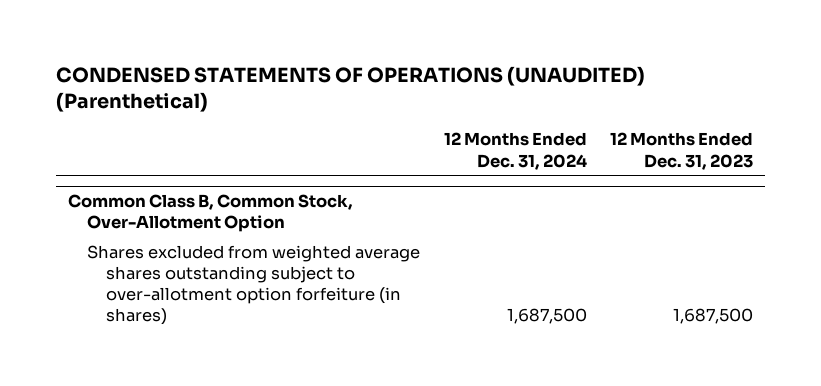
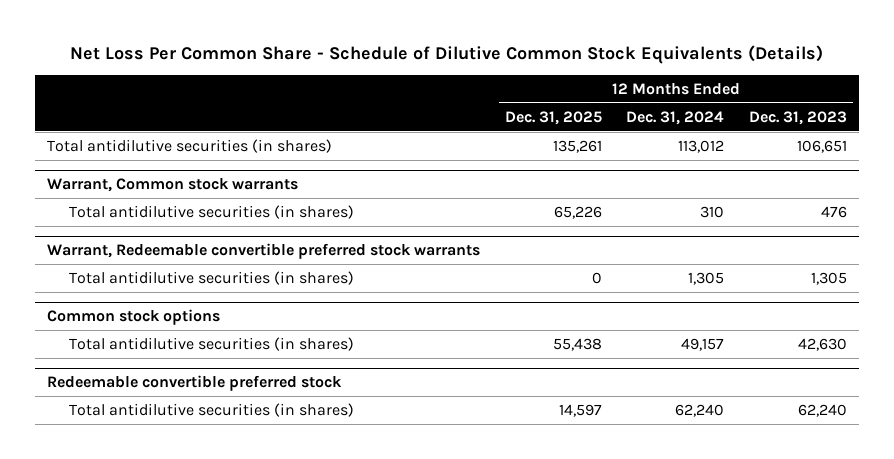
- CONDENSED STATEMENTS OF OPERATIONS (UNAUDITED) (Parenthetical)
+ Net Loss Per Common Share - Schedule of Dilutive Common Stock Equivalents (Details)
- | 12 Months Ended Dec. 31, 2024 | 12 Months Ended Dec. 31, 2023
+ | 12 Months Ended Dec. 31, 2025 | 12 Months Ended Dec. 31, 2024 | 12 Months Ended Dec. 31, 2023
- Common Class B, Common Stock, Over-Allotment Option
- Shares excluded from weighted average shares outstanding subject to over-allotment option forfeiture (in shares) | 1,687,500 | 1,687,500
+ Total antidilutive securities (in shares) | 135,261 | 113,012 | 106,651
+ Warrant, Common stock warrants
+ Total antidilutive securities (in shares) | 65,226 | 310 | 476
+ Warrant, Redeemable convertible preferred stock warrants
+ Total antidilutive securities (in shares) | 0 | 1,305 | 1,305
+ Common stock options
+ Total antidilutive securities (in shares) | 55,438 | 49,157 | 42,630
+ Redeemable convertible preferred stock
+ Total antidilutive securities (in shares) | 14,597 | 62,240 | 62,240

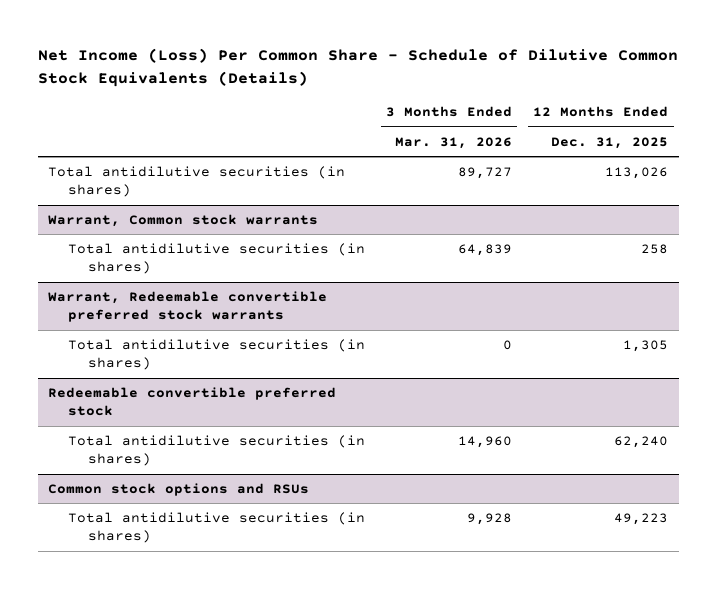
- Net Loss Per Common Share - Schedule of Dilutive Common Stock Equivalents (Details)
+ Net Income (Loss) Per Common Share - Schedule of Dilutive Common Stock Equivalents (Details)
- | 12 Months Ended Dec. 31, 2025 | 12 Months Ended Dec. 31, 2024 | 12 Months Ended Dec. 31, 2023
+ | 3 Months Ended Mar. 31, 2026 | 12 Months Ended Dec. 31, 2025
- Total antidilutive securities (in shares) | 135,261 | 113,012 | 106,651
+ Total antidilutive securities (in shares) | 89,727 | 113,026
@ Warrant, Common stock warrants
- Total antidilutive securities (in shares) | 65,226 | 310 | 476
+ Total antidilutive securities (in shares) | 64,839 | 258
@ Warrant, Redeemable convertible preferred stock warrants
- Total antidilutive securities (in shares) | 0 | 1,305 | 1,305
- Common stock options
- Total antidilutive securities (in shares) | 55,438 | 49,157 | 42,630
@ Warrant, Redeemable convertible preferred stock warrants
+ Total antidilutive securities (in shares) | 0 | 1,305
@ Redeemable convertible preferred stock
- Total antidilutive securities (in shares) | 14,597 | 62,240 | 62,240
+ Total antidilutive securities (in shares) | 14,960 | 62,240
+ Common stock options and RSUs
+ Total antidilutive securities (in shares) | 9,928 | 49,223

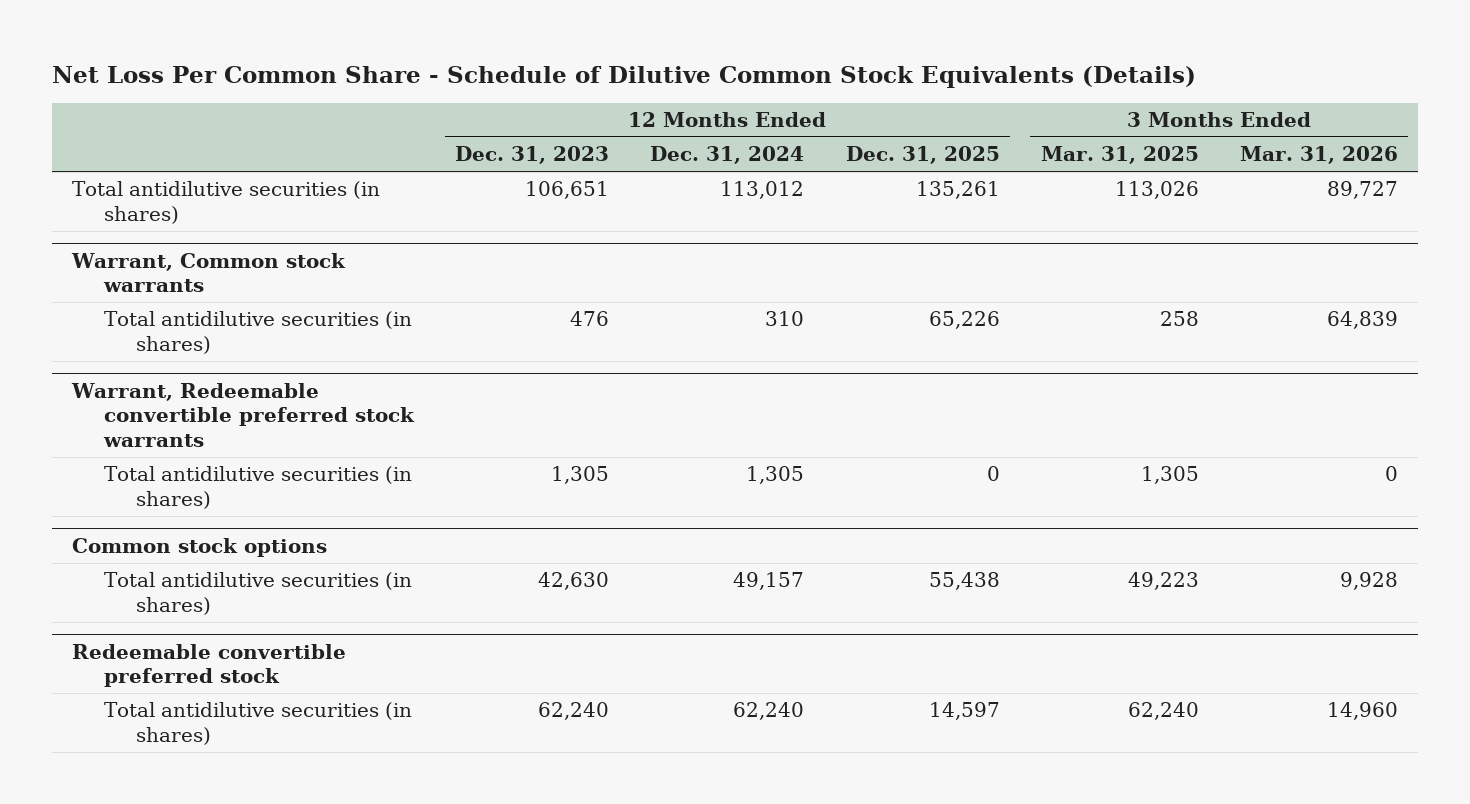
- Net Income (Loss) Per Common Share - Schedule of Dilutive Common Stock Equivalents (Details)
+ Net Loss Per Common Share - Schedule of Dilutive Common Stock Equivalents (Details)
- | 3 Months Ended Mar. 31, 2026 | 12 Months Ended Dec. 31, 2025
+ | 12 Months Ended Dec. 31, 2023 | 12 Months Ended Dec. 31, 2024 | 12 Months Ended Dec. 31, 2025 | 3 Months Ended Mar. 31, 2025 | 3 Months Ended Mar. 31, 2026
- Total antidilutive securities (in shares) | 89,727 | 113,026
+ Total antidilutive securities (in shares) | 106,651 | 113,012 | 135,261 | 113,026 | 89,727
@ Warrant, Common stock warrants
- Total antidilutive securities (in shares) | 64,839 | 258
+ Total antidilutive securities (in shares) | 476 | 310 | 65,226 | 258 | 64,839
@ Warrant, Redeemable convertible preferred stock warrants
- Total antidilutive securities (in shares) | 0 | 1,305
+ Total antidilutive securities (in shares) | 1,305 | 1,305 | 0 | 1,305 | 0
+ Common stock options
+ Total antidilutive securities (in shares) | 42,630 | 49,157 | 55,438 | 49,223 | 9,928
@ Redeemable convertible preferred stock
- Total antidilutive securities (in shares) | 14,960 | 62,240
- Common stock options and RSUs
- Total antidilutive securities (in shares) | 9,928 | 49,223
@ Redeemable convertible preferred stock
+ Total antidilutive securities (in shares) | 62,240 | 62,240 | 14,597 | 62,240 | 14,960

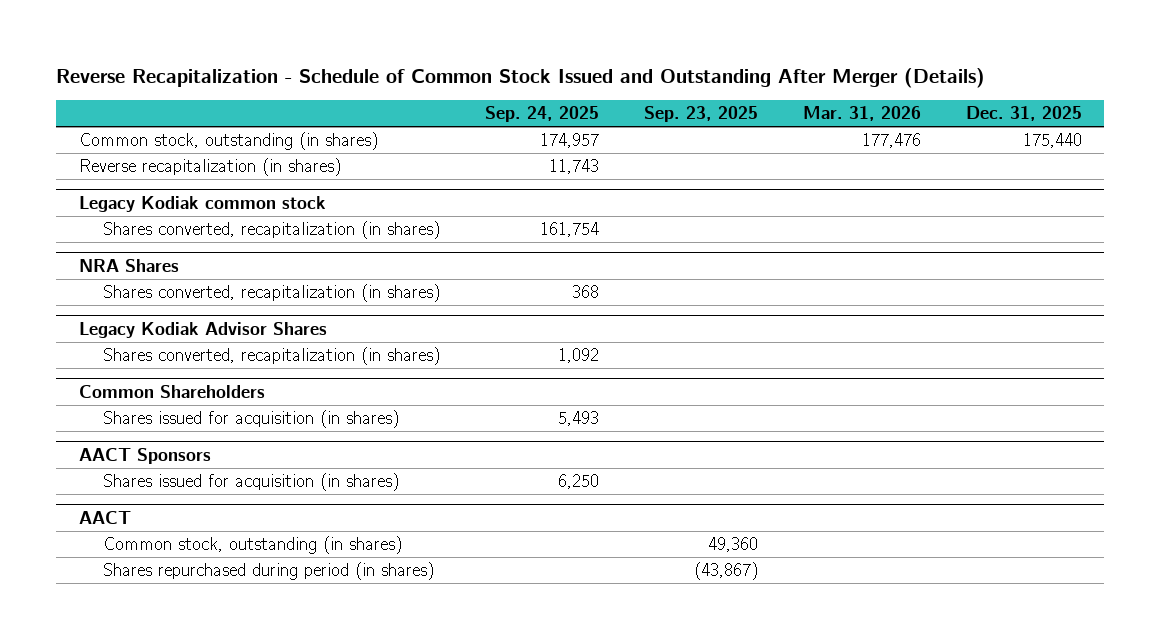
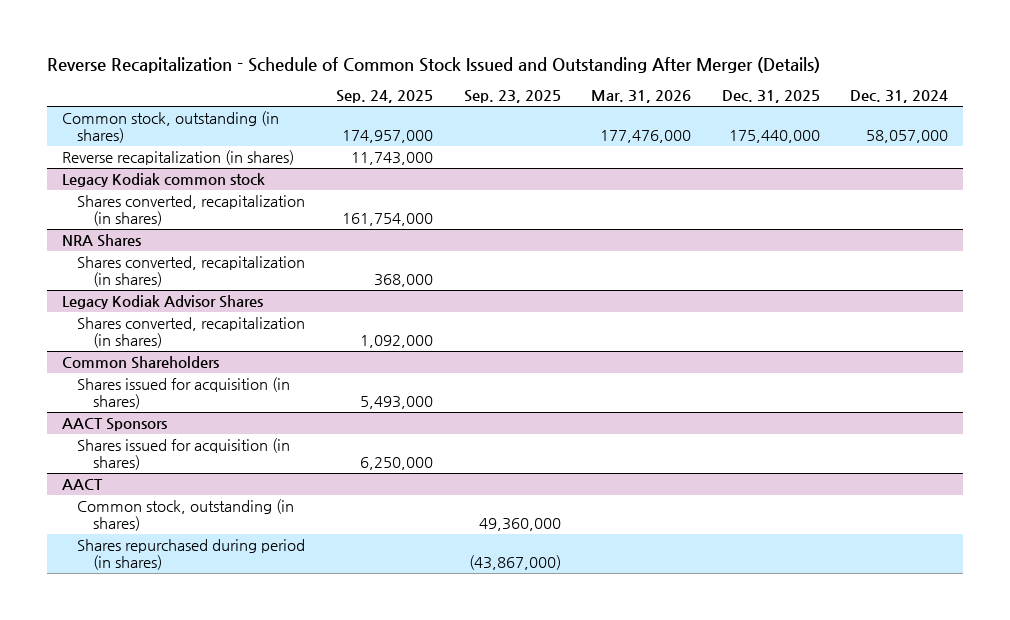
- | Sep. 24, 2025 | Sep. 23, 2025 | Mar. 31, 2026 | Dec. 31, 2025
+ | Sep. 24, 2025 | Sep. 23, 2025 | Mar. 31, 2026 | Dec. 31, 2025 | Dec. 31, 2024
- Common stock, outstanding (in shares) | 174,957 | | 177,476 | 175,440
- Reverse recapitalization (in shares) | 11,743 | | |
+ Common stock, outstanding (in shares) | 174,957,000 | | 177,476,000 | 175,440,000 | 58,057,000
+ Reverse recapitalization (in shares) | 11,743,000 | | | |
@ Legacy Kodiak common stock
- Shares converted, recapitalization (in shares) | 161,754 | | |
+ Shares converted, recapitalization (in shares) | 161,754,000 | | | |
@ NRA Shares
- Shares converted, recapitalization (in shares) | 368 | | |
+ Shares converted, recapitalization (in shares) | 368,000 | | | |
@ Legacy Kodiak Advisor Shares
- Shares converted, recapitalization (in shares) | 1,092 | | |
+ Shares converted, recapitalization (in shares) | 1,092,000 | | | |
@ Common Shareholders
- Shares issued for acquisition (in shares) | 5,493 | | |
+ Shares issued for acquisition (in shares) | 5,493,000 | | | |
@ AACT Sponsors
- Shares issued for acquisition (in shares) | 6,250 | | |
+ Shares issued for acquisition (in shares) | 6,250,000 | | | |
@ AACT
- Common stock, outstanding (in shares) | | 49,360 | |
- Shares repurchased during period (in shares) | | (43,867) | |
+ Common stock, outstanding (in shares) | | 49,360,000 | | |
+ Shares repurchased during period (in shares) | | (43,867,000) | | |

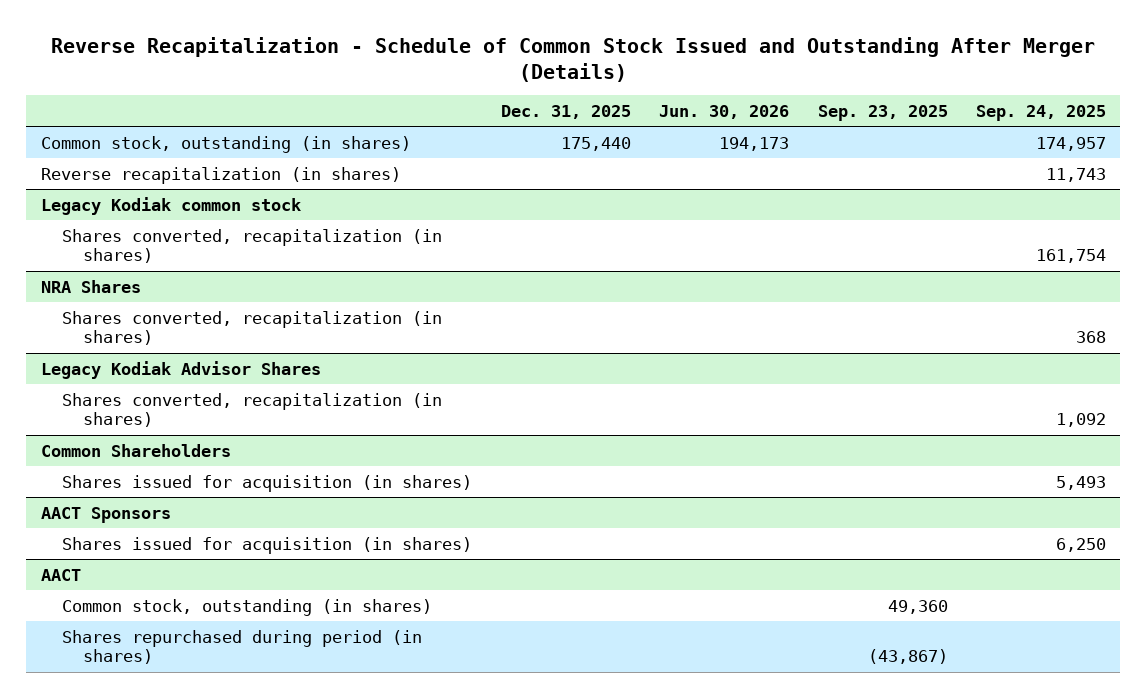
- | Sep. 24, 2025 | Sep. 23, 2025 | Mar. 31, 2026 | Dec. 31, 2025 | Dec. 31, 2024
+ | Dec. 31, 2025 | Jun. 30, 2026 | Sep. 23, 2025 | Sep. 24, 2025
- Common stock, outstanding (in shares) | 174,957,000 | | 177,476,000 | 175,440,000 | 58,057,000
- Reverse recapitalization (in shares) | 11,743,000 | | | |
+ Common stock, outstanding (in shares) | 175,440 | 194,173 | | 174,957
+ Reverse recapitalization (in shares) | | | | 11,743
@ Legacy Kodiak common stock
- Shares converted, recapitalization (in shares) | 161,754,000 | | | |
+ Shares converted, recapitalization (in shares) | | | | 161,754
@ NRA Shares
- Shares converted, recapitalization (in shares) | 368,000 | | | |
+ Shares converted, recapitalization (in shares) | | | | 368
@ Legacy Kodiak Advisor Shares
- Shares converted, recapitalization (in shares) | 1,092,000 | | | |
+ Shares converted, recapitalization (in shares) | | | | 1,092
@ Common Shareholders
- Shares issued for acquisition (in shares) | 5,493,000 | | | |
+ Shares issued for acquisition (in shares) | | | | 5,493
@ AACT Sponsors
- Shares issued for acquisition (in shares) | 6,250,000 | | | |
+ Shares issued for acquisition (in shares) | | | | 6,250
@ AACT
- Common stock, outstanding (in shares) | | 49,360,000 | | |
- Shares repurchased during period (in shares) | | (43,867,000) | | |
+ Common stock, outstanding (in shares) | | | 49,360 |
+ Shares repurchased during period (in shares) | | | (43,867) |

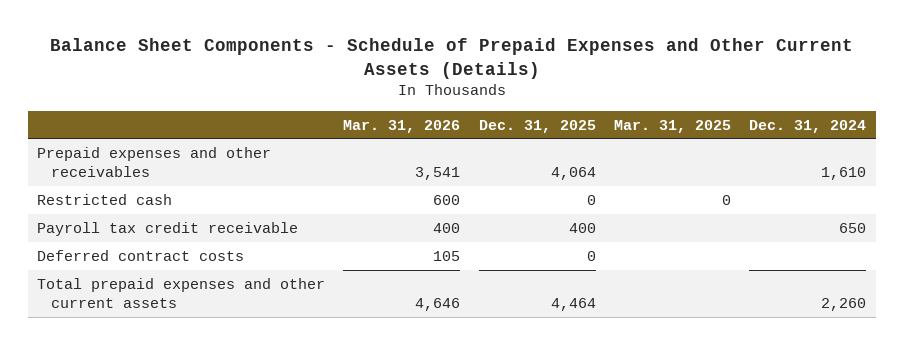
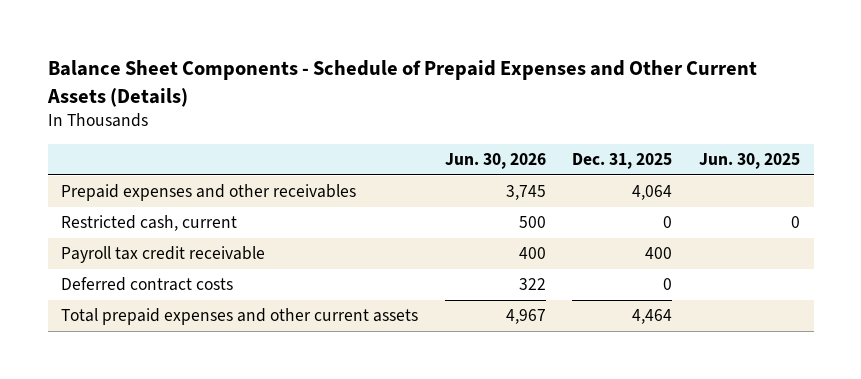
- | Mar. 31, 2026 | Dec. 31, 2025 | Mar. 31, 2025 | Dec. 31, 2024
+ | Jun. 30, 2026 | Dec. 31, 2025 | Jun. 30, 2025
- Restricted cash | 600 | 0 | 0 |
+ Restricted cash, current | 500 | 0 | 0

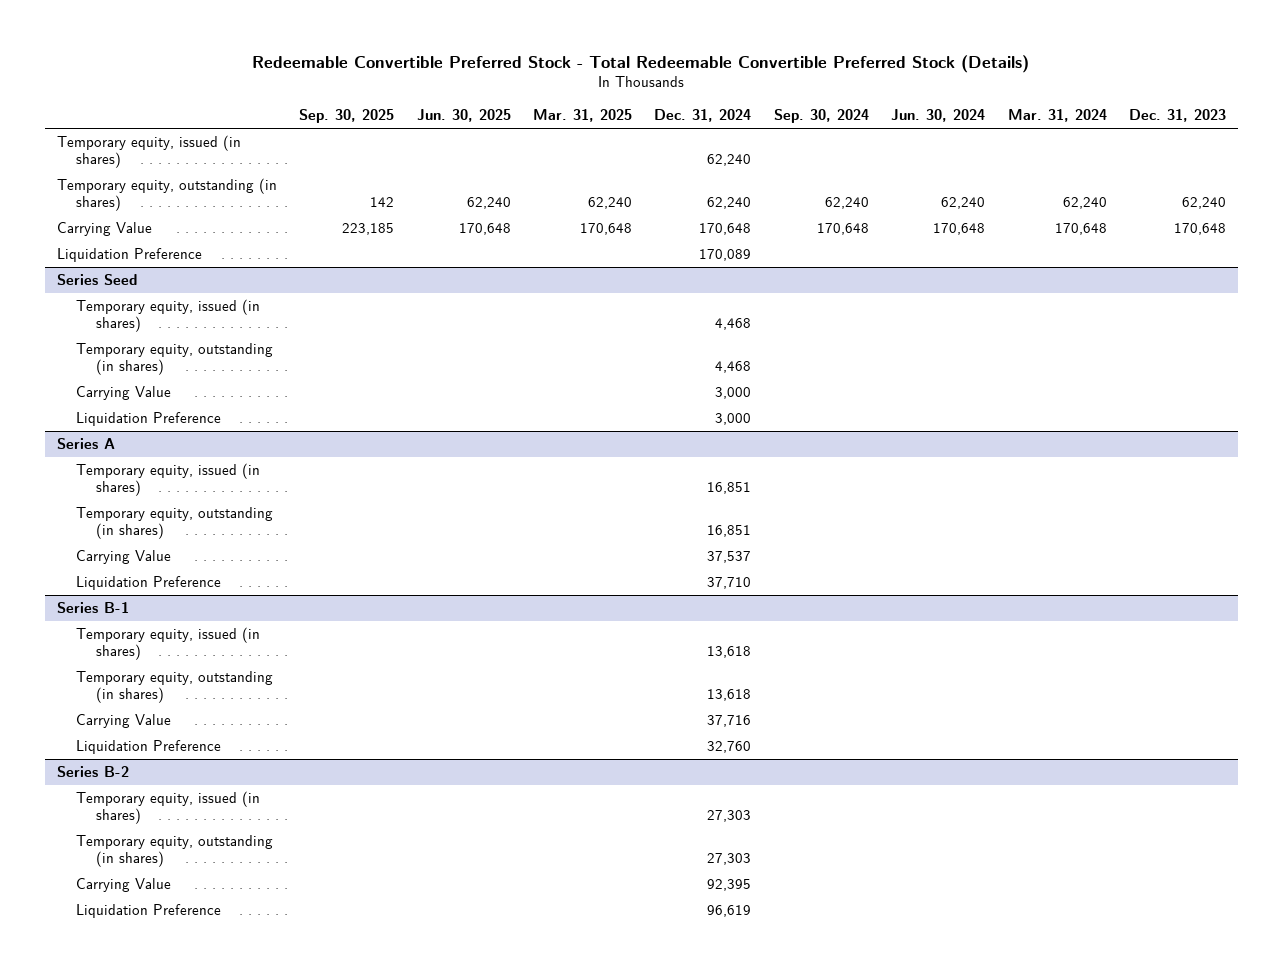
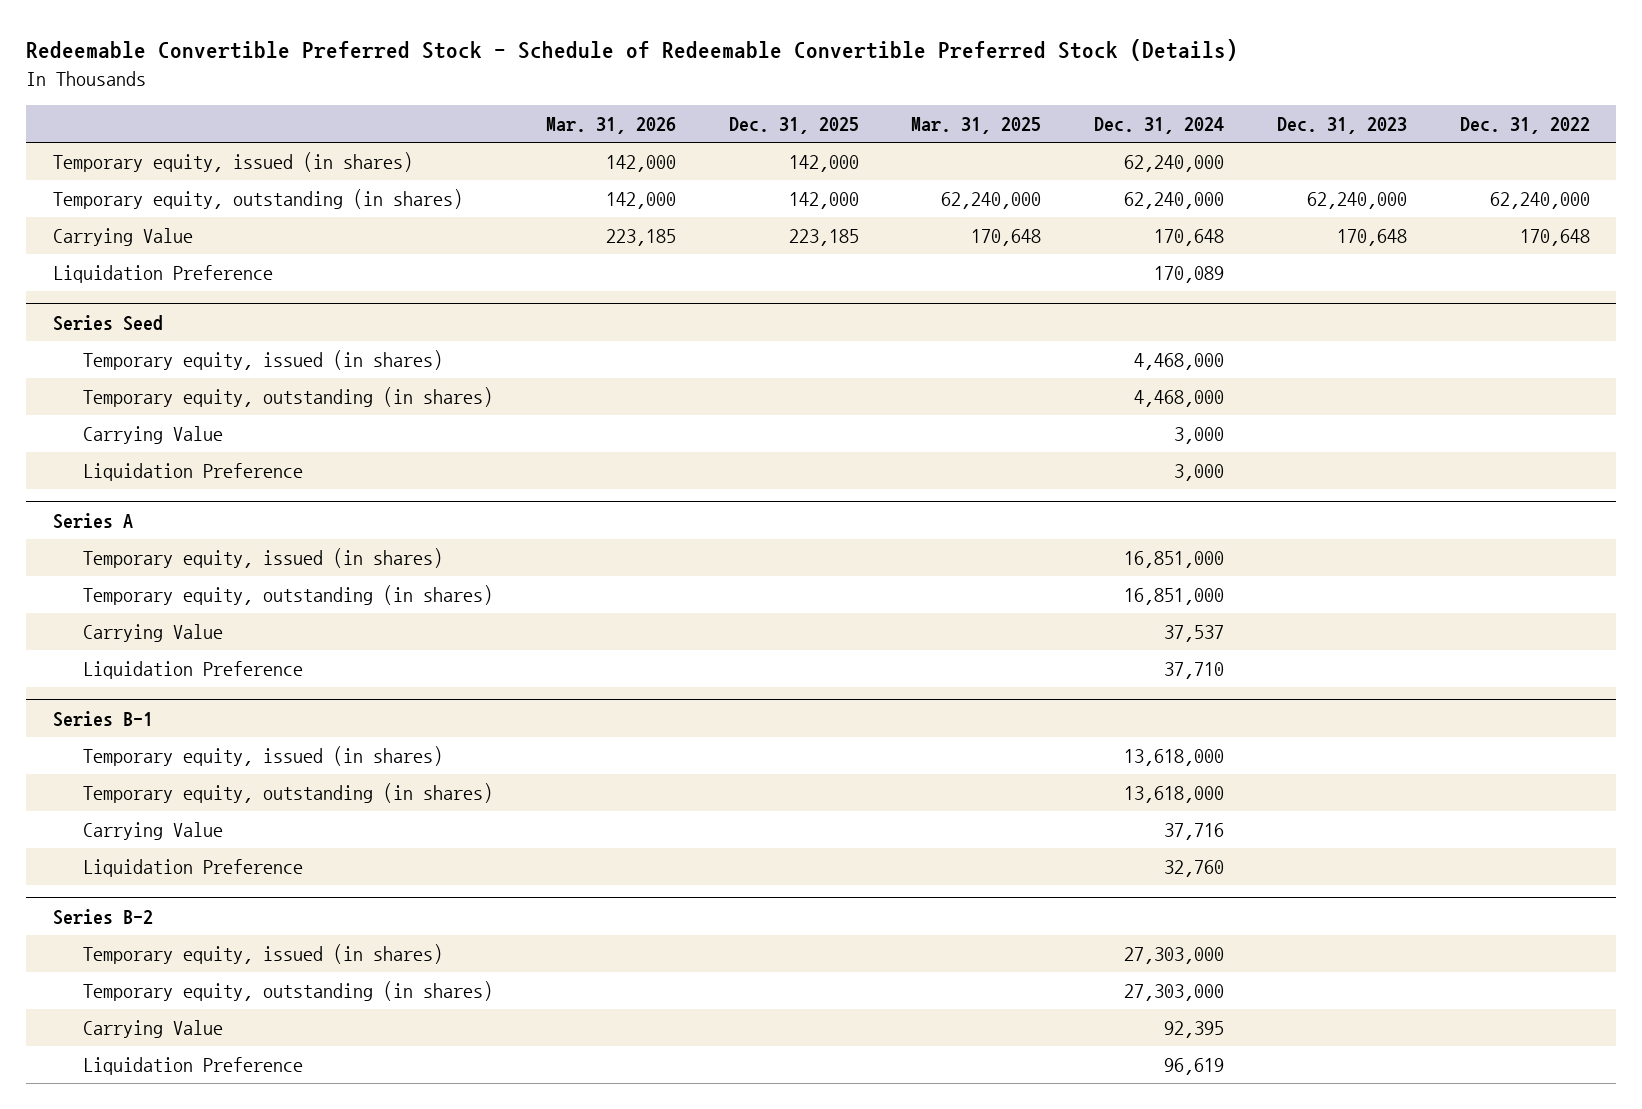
- Redeemable Convertible Preferred Stock - Total Redeemable Convertible Preferred Stock (Details)
+ Redeemable Convertible Preferred Stock - Schedule of Redeemable Convertible Preferred Stock (Details)
- | Sep. 30, 2025 | Jun. 30, 2025 | Mar. 31, 2025 | Dec. 31, 2024 | Sep. 30, 2024 | Jun. 30, 2024 | Mar. 31, 2024 | Dec. 31, 2023
+ | Mar. 31, 2026 | Dec. 31, 2025 | Mar. 31, 2025 | Dec. 31, 2024 | Dec. 31, 2023 | Dec. 31, 2022
- Temporary equity, issued (in shares) | | | | 62,240 | | | |
- Temporary equity, outstanding (in shares) | 142 | 62,240 | 62,240 | 62,240 | 62,240 | 62,240 | 62,240 | 62,240
+ Temporary equity, issued (in shares) | 142,000 | 142,000 | | 62,240,000 | |
+ Temporary equity, outstanding (in shares) | 142,000 | 142,000 | 62,240,000 | 62,240,000 | 62,240,000 | 62,240,000
@ Series Seed
- Temporary equity, issued (in shares) | | | | 4,468 | | | |
- Temporary equity, outstanding (in shares) | | | | 4,468 | | | |
+ Temporary equity, issued (in shares) | | | | 4,468,000 | |
+ Temporary equity, outstanding (in shares) | | | | 4,468,000 | |
@ Series A
- Temporary equity, issued (in shares) | | | | 16,851 | | | |
- Temporary equity, outstanding (in shares) | | | | 16,851 | | | |
+ Temporary equity, issued (in shares) | | | | 16,851,000 | |
+ Temporary equity, outstanding (in shares) | | | | 16,851,000 | |
@ Series B-1
- Temporary equity, issued (in shares) | | | | 13,618 | | | |
- Temporary equity, outstanding (in shares) | | | | 13,618 | | | |
+ Temporary equity, issued (in shares) | | | | 13,618,000 | |
+ Temporary equity, outstanding (in shares) | | | | 13,618,000 | |
@ Series B-2
- Temporary equity, issued (in shares) | | | | 27,303 | | | |
- Temporary equity, outstanding (in shares) | | | | 27,303 | | | |
+ Temporary equity, issued (in shares) | | | | 27,303,000 | |
+ Temporary equity, outstanding (in shares) | | | | 27,303,000 | |

